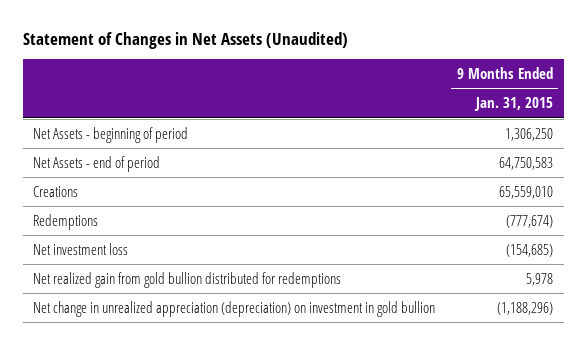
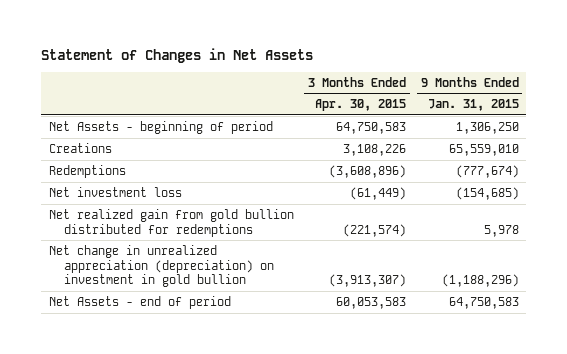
- Statement of Changes in Net Assets (Unaudited)
+ Statement of Changes in Net Assets
- | 9 Months Ended Jan. 31, 2015
+ | 3 Months Ended Apr. 30, 2015 | 9 Months Ended Jan. 31, 2015
moved down: Net Assets - end of period | 60,053,583 | 64,750,583

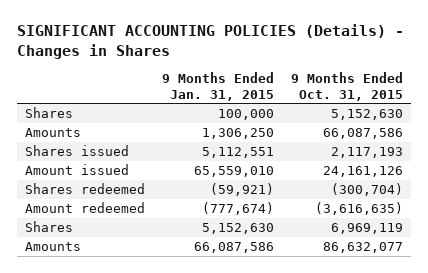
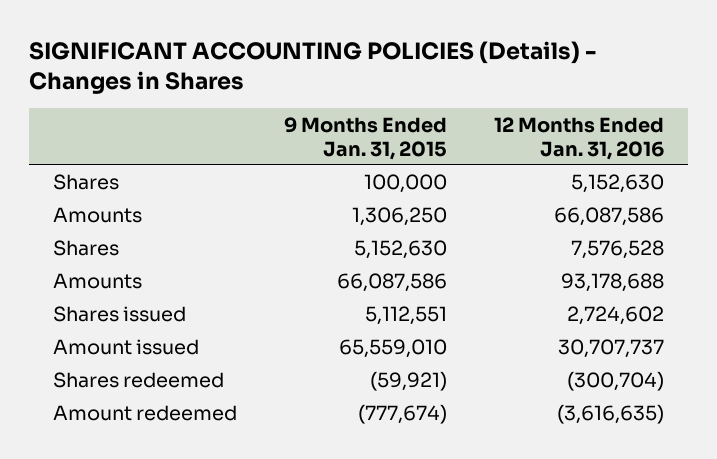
- | 9 Months Ended Jan. 31, 2015 | 9 Months Ended Oct. 31, 2015
+ | 9 Months Ended Jan. 31, 2015 | 12 Months Ended Jan. 31, 2016
moved up: Shares | 5,152,630 | 7,576,528
moved up: Amounts | 66,087,586 | 93,178,688

